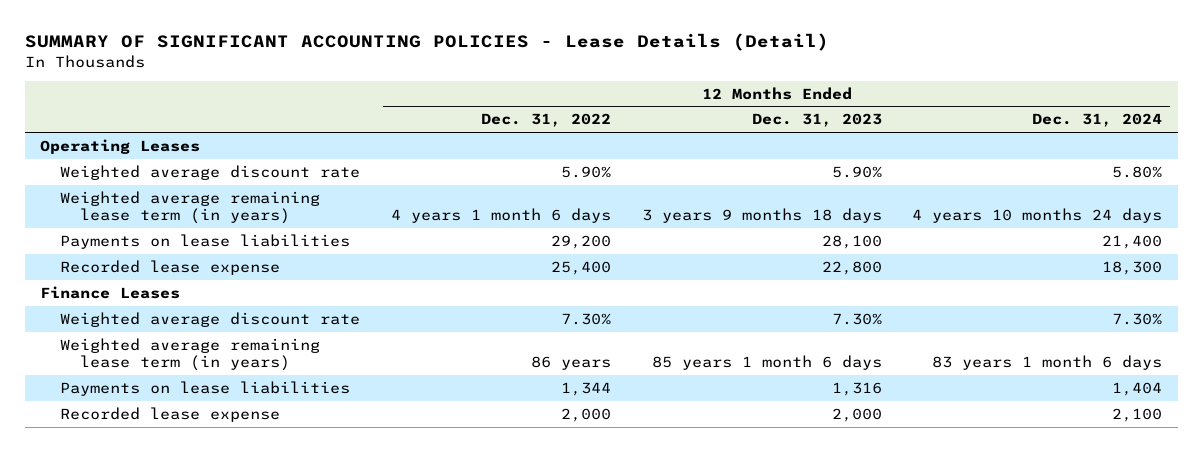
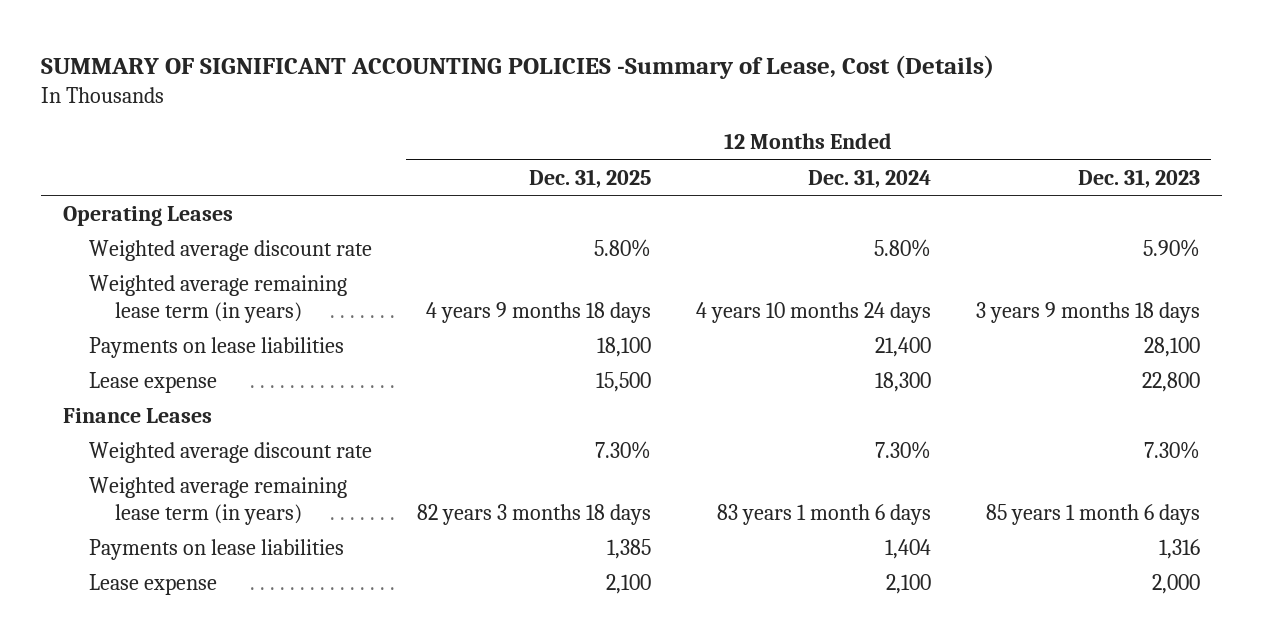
- SUMMARY OF SIGNIFICANT ACCOUNTING POLICIES - Lease Details (Detail)
+ SUMMARY OF SIGNIFICANT ACCOUNTING POLICIES -Summary of Lease, Cost (Details)
- | 12 Months Ended Dec. 31, 2022 | 12 Months Ended Dec. 31, 2023 | 12 Months Ended Dec. 31, 2024
+ | 12 Months Ended Dec. 31, 2025 | 12 Months Ended Dec. 31, 2024 | 12 Months Ended Dec. 31, 2023
- Recorded lease expense | 25,400 | 22,800 | 18,300
+ Lease expense | 15,500 | 18,300 | 22,800
- Recorded lease expense | 2,000 | 2,000 | 2,100
+ Lease expense | 2,100 | 2,100 | 2,000

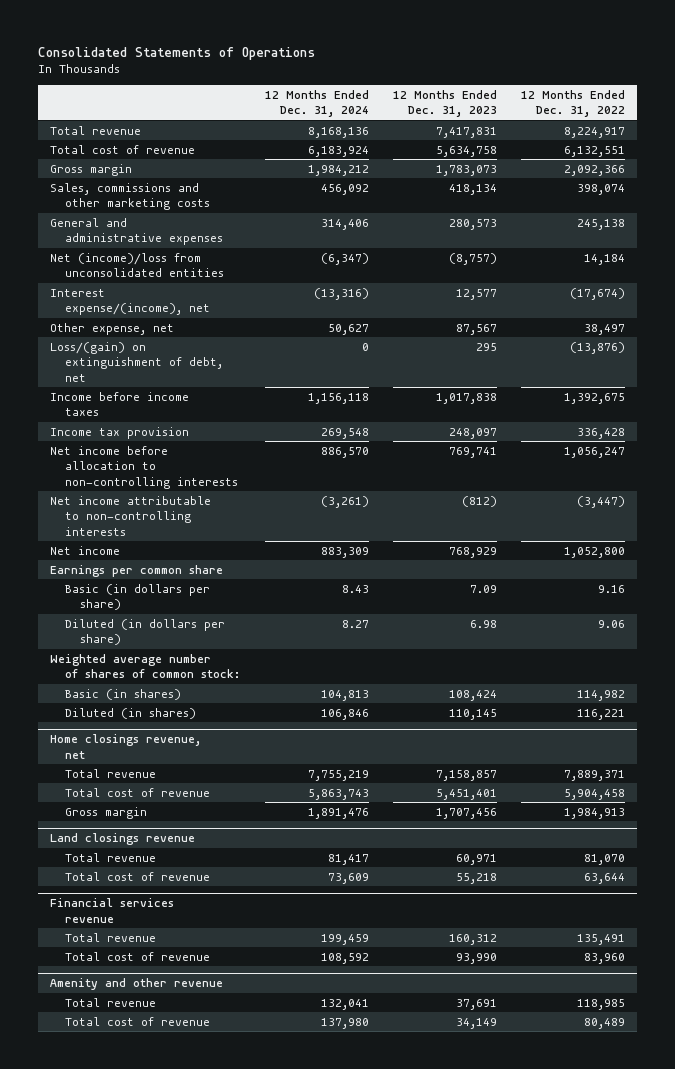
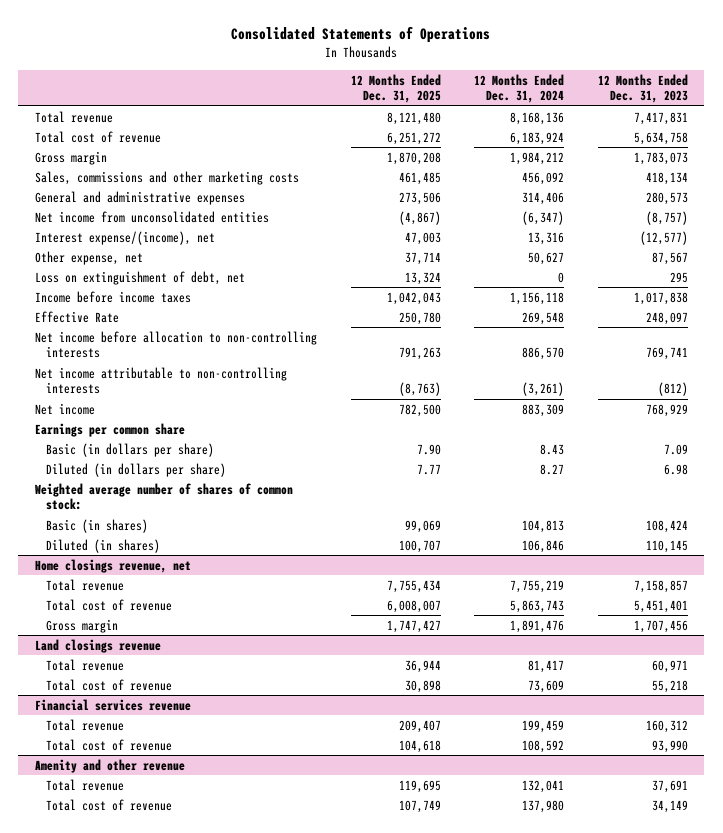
- | 12 Months Ended Dec. 31, 2024 | 12 Months Ended Dec. 31, 2023 | 12 Months Ended Dec. 31, 2022
+ | 12 Months Ended Dec. 31, 2025 | 12 Months Ended Dec. 31, 2024 | 12 Months Ended Dec. 31, 2023
- Net (income)/loss from unconsolidated entities | (6,347) | (8,757) | 14,184
- Interest expense/(income), net | (13,316) | 12,577 | (17,674)
+ Net income from unconsolidated entities | (4,867) | (6,347) | (8,757)
+ Interest expense/(income), net | 47,003 | 13,316 | (12,577)
- Loss/(gain) on extinguishment of debt, net | 0 | 295 | (13,876)
+ Loss on extinguishment of debt, net | 13,324 | 0 | 295
- Income tax provision | 269,548 | 248,097 | 336,428
+ Effective Rate | 250,780 | 269,548 | 248,097

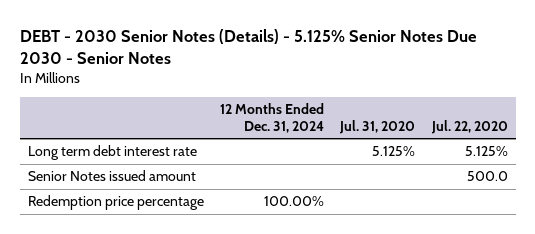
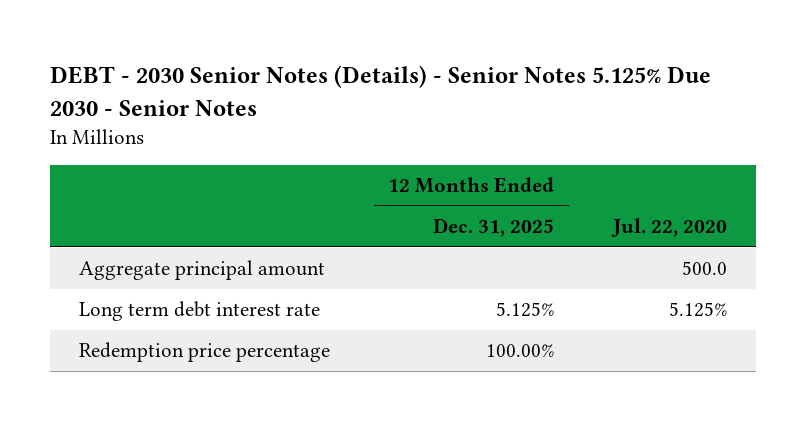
- DEBT - 2030 Senior Notes (Details) - 5.125% Senior Notes Due 2030 - Senior Notes
+ DEBT - 2030 Senior Notes (Details) - Senior Notes 5.125% Due 2030 - Senior Notes
- | 12 Months Ended Dec. 31, 2024 | Jul. 31, 2020 | Jul. 22, 2020
+ | 12 Months Ended Dec. 31, 2025 | Jul. 22, 2020
+ Aggregate principal amount | | 500.0
- Senior Notes issued amount | | | 500.0

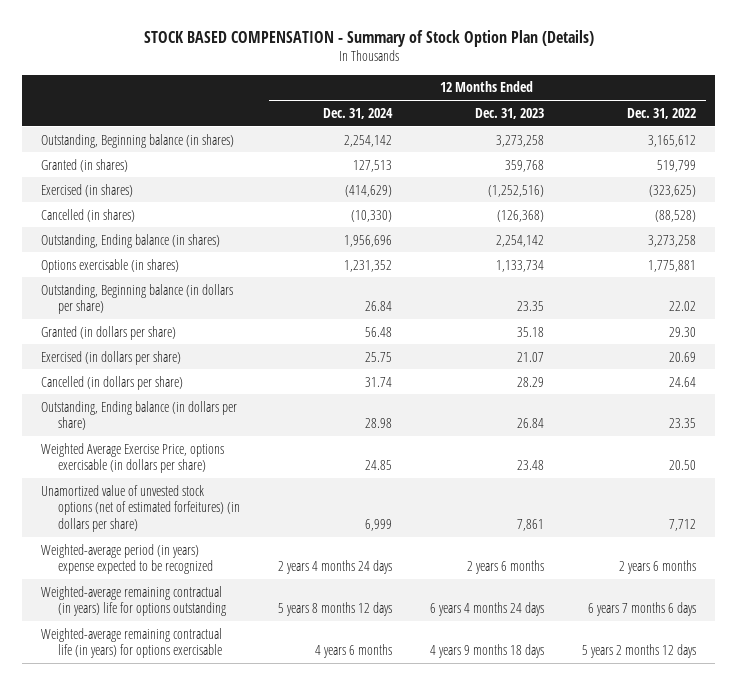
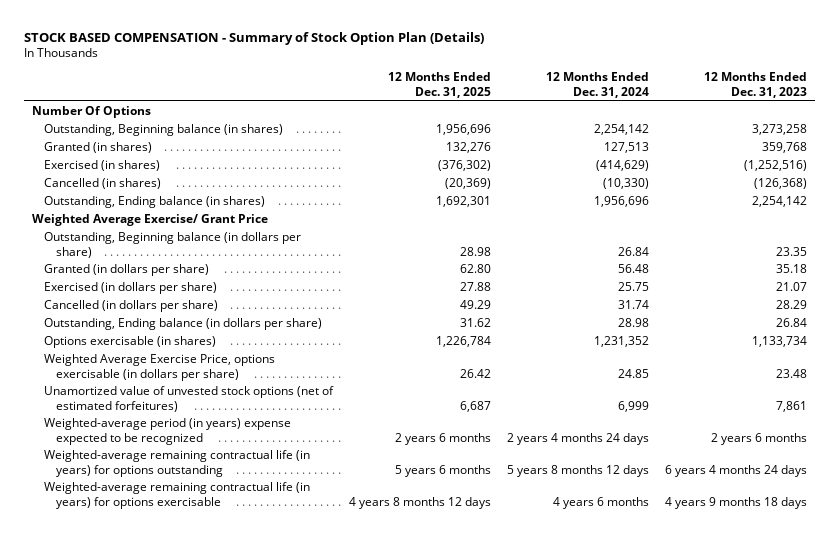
- | 12 Months Ended Dec. 31, 2024 | 12 Months Ended Dec. 31, 2023 | 12 Months Ended Dec. 31, 2022
+ | 12 Months Ended Dec. 31, 2025 | 12 Months Ended Dec. 31, 2024 | 12 Months Ended Dec. 31, 2023
+ Number Of Options
+ Weighted Average Exercise/ Grant Price
moved down: Options exercisable (in shares) | 1,226,784 | 1,231,352 | 1,133,734
- Unamortized value of unvested stock options (net of estimated forfeitures) (in dollars per share) | 6,999 | 7,861 | 7,712
+ Unamortized value of unvested stock options (net of estimated forfeitures) | 6,687 | 6,999 | 7,861
- Weighted-average remaining contractual (in years) life for options outstanding | 5 years 8 months 12 days | 6 years 4 months 24 days | 6 years 7 months 6 days
+ Weighted-average remaining contractual life (in years) for options outstanding | 5 years 6 months | 5 years 8 months 12 days | 6 years 4 months 24 days

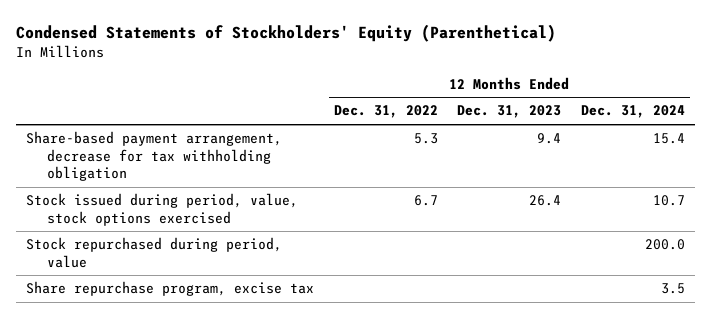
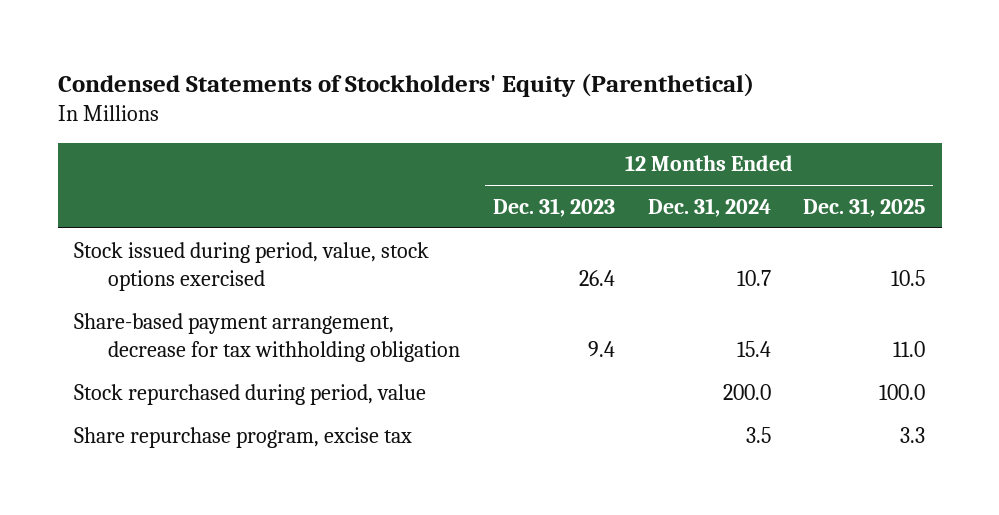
- | 12 Months Ended Dec. 31, 2022 | 12 Months Ended Dec. 31, 2023 | 12 Months Ended Dec. 31, 2024
+ | 12 Months Ended Dec. 31, 2023 | 12 Months Ended Dec. 31, 2024 | 12 Months Ended Dec. 31, 2025
moved down: Share-based payment arrangement, decrease for tax withholding obligation | 9.4 | 15.4 | 11.0

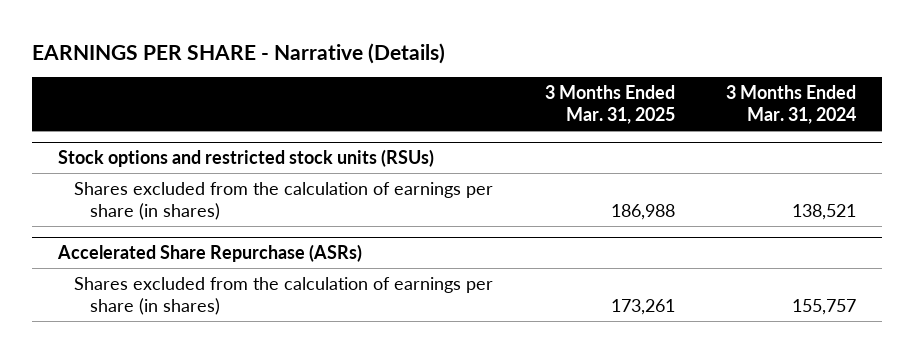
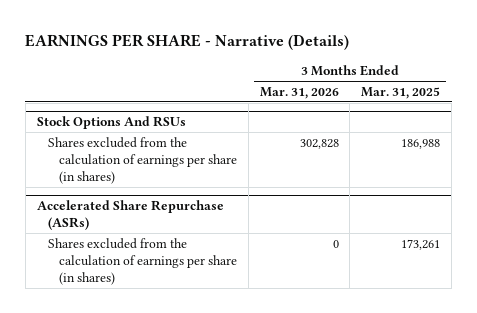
- | 3 Months Ended Mar. 31, 2025 | 3 Months Ended Mar. 31, 2024
+ | 3 Months Ended Mar. 31, 2026 | 3 Months Ended Mar. 31, 2025
- Stock options and restricted stock units (RSUs)
+ Stock Options And RSUs

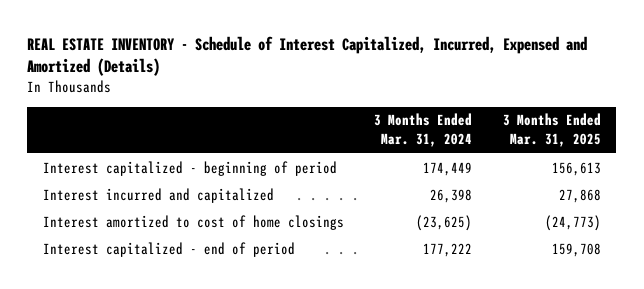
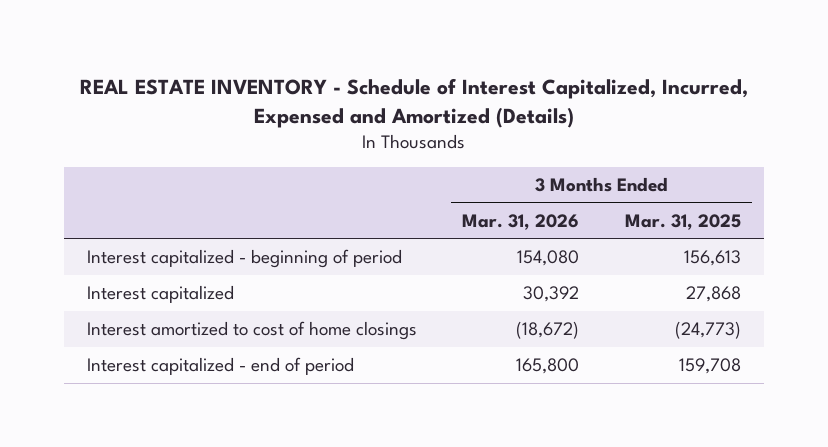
- | 3 Months Ended Mar. 31, 2024 | 3 Months Ended Mar. 31, 2025
+ | 3 Months Ended Mar. 31, 2026 | 3 Months Ended Mar. 31, 2025
- Interest incurred and capitalized | 26,398 | 27,868
+ Interest capitalized | 30,392 | 27,868

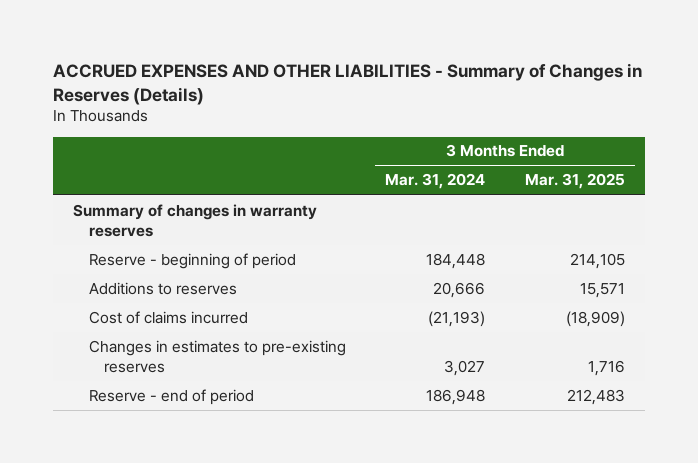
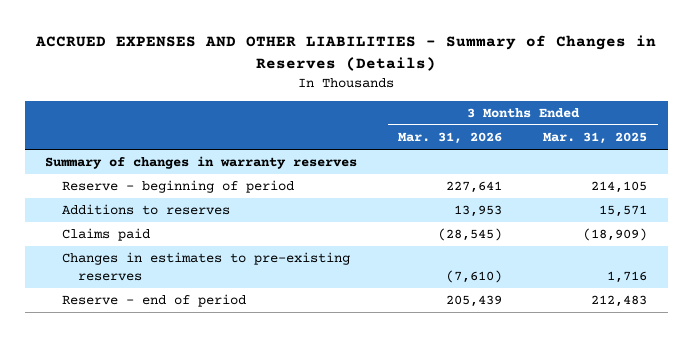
- | 3 Months Ended Mar. 31, 2024 | 3 Months Ended Mar. 31, 2025
+ | 3 Months Ended Mar. 31, 2026 | 3 Months Ended Mar. 31, 2025
- Cost of claims incurred | (21,193) | (18,909)
+ Claims paid | (28,545) | (18,909)

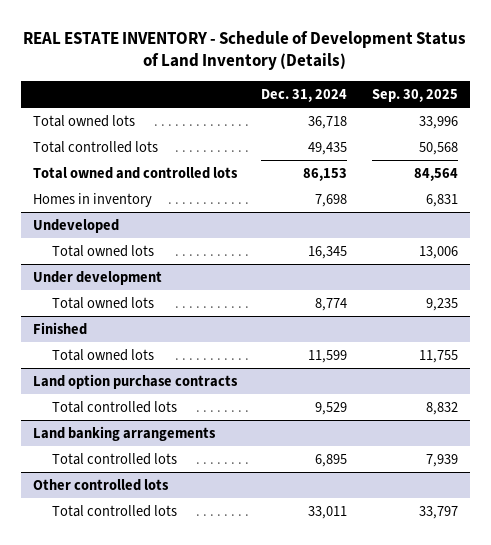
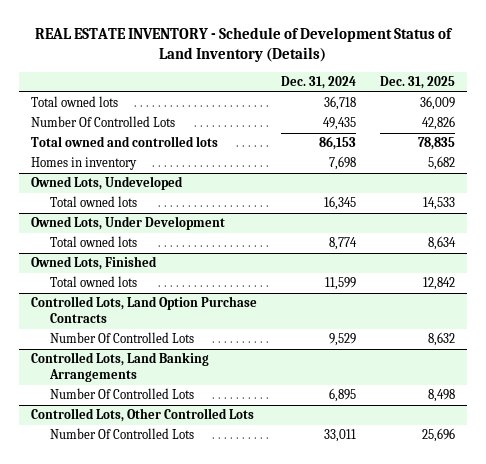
- | Dec. 31, 2024 | Sep. 30, 2025
+ | Dec. 31, 2024 | Dec. 31, 2025
- Total controlled lots | 49,435 | 50,568
+ Number Of Controlled Lots | 49,435 | 42,826
- Undeveloped
+ Owned Lots, Undeveloped
- Under development
+ Owned Lots, Under Development
- Finished
+ Owned Lots, Finished
- Land option purchase contracts
- Total controlled lots | 9,529 | 8,832
- Land banking arrangements
- Total controlled lots | 6,895 | 7,939
- Other controlled lots
- Total controlled lots | 33,011 | 33,797
+ Controlled Lots, Land Option Purchase Contracts
+ Number Of Controlled Lots | 9,529 | 8,632
+ Controlled Lots, Land Banking Arrangements
+ Number Of Controlled Lots | 6,895 | 8,498
+ Controlled Lots, Other Controlled Lots
+ Number Of Controlled Lots | 33,011 | 25,696

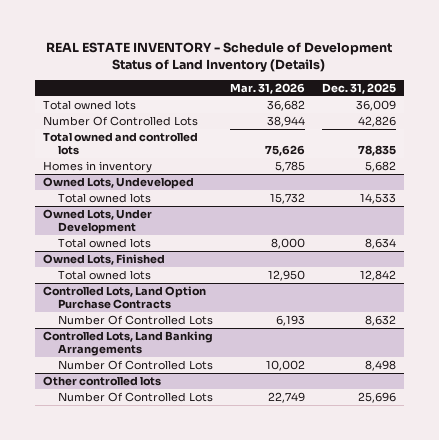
- | Dec. 31, 2024 | Dec. 31, 2025
+ | Mar. 31, 2026 | Dec. 31, 2025
- Controlled Lots, Other Controlled Lots
+ Other controlled lots

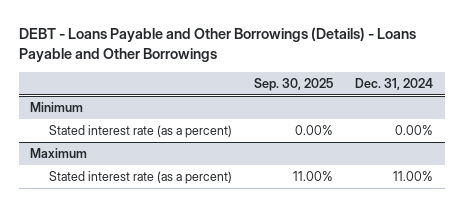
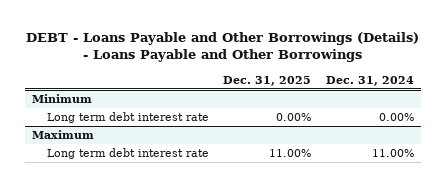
- | Sep. 30, 2025 | Dec. 31, 2024
+ | Dec. 31, 2025 | Dec. 31, 2024
@ Minimum
- Stated interest rate (as a percent) | 0.00% | 0.00%
+ Long term debt interest rate | 0.00% | 0.00%
@ Maximum
- Stated interest rate (as a percent) | 11.00% | 11.00%
+ Long term debt interest rate | 11.00% | 11.00%

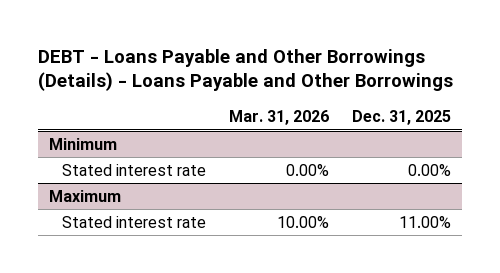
- | Dec. 31, 2025 | Dec. 31, 2024
+ | Mar. 31, 2026 | Dec. 31, 2025
@ Minimum
- Long term debt interest rate | 0.00% | 0.00%
+ Stated interest rate | 0.00% | 0.00%
@ Maximum
- Long term debt interest rate | 11.00% | 11.00%
+ Stated interest rate | 10.00% | 11.00%

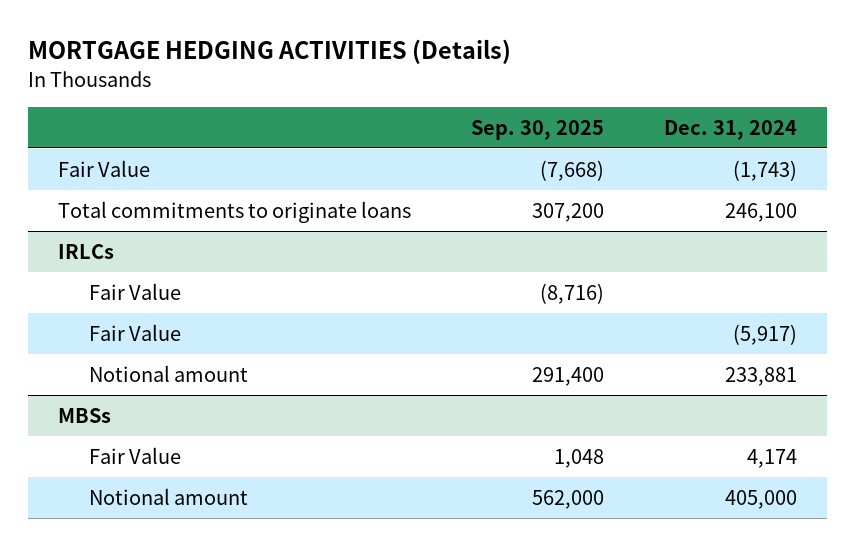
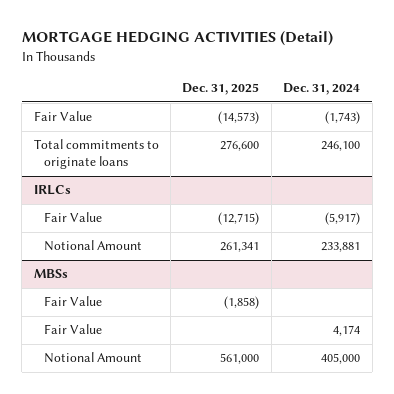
- MORTGAGE HEDGING ACTIVITIES (Details)
+ MORTGAGE HEDGING ACTIVITIES (Detail)
- | Sep. 30, 2025 | Dec. 31, 2024
+ | Dec. 31, 2025 | Dec. 31, 2024
@ IRLCs
- Fair Value | (8,716) |
- Notional amount | 291,400 | 233,881
+ Notional Amount | 261,341 | 233,881
@ MBSs
+ Fair Value | (1,858) |
- Notional amount | 562,000 | 405,000
+ Notional Amount | 561,000 | 405,000

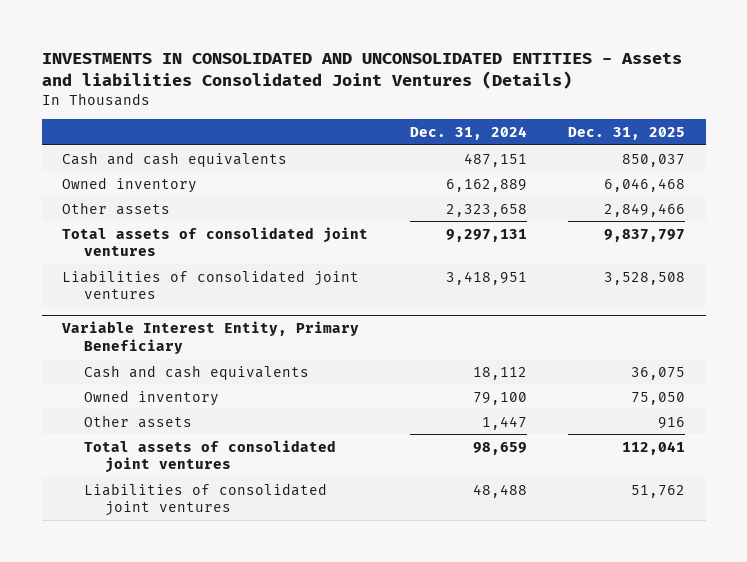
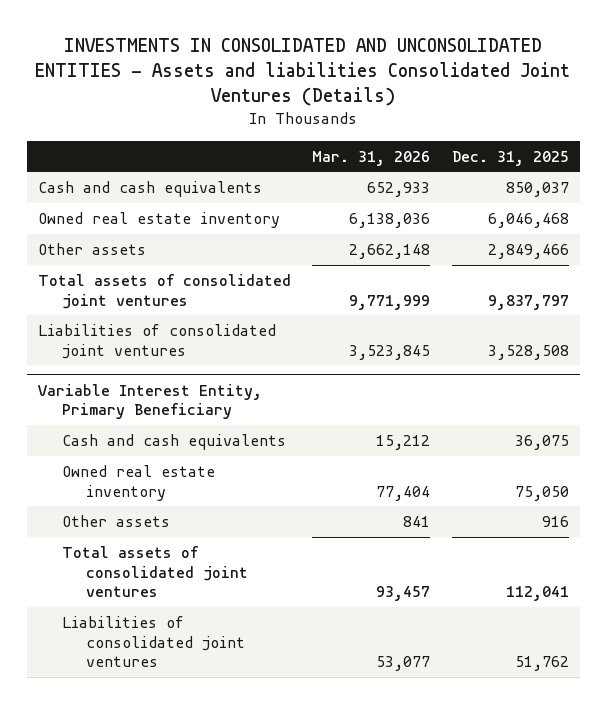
- | Dec. 31, 2024 | Dec. 31, 2025
+ | Mar. 31, 2026 | Dec. 31, 2025
- Owned inventory | 6,162,889 | 6,046,468
+ Owned real estate inventory | 6,138,036 | 6,046,468
@ Variable Interest Entity, Primary Beneficiary
- Owned inventory | 79,100 | 75,050
+ Owned real estate inventory | 77,404 | 75,050

